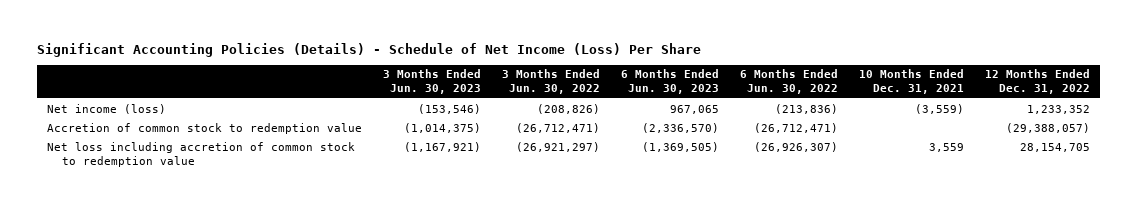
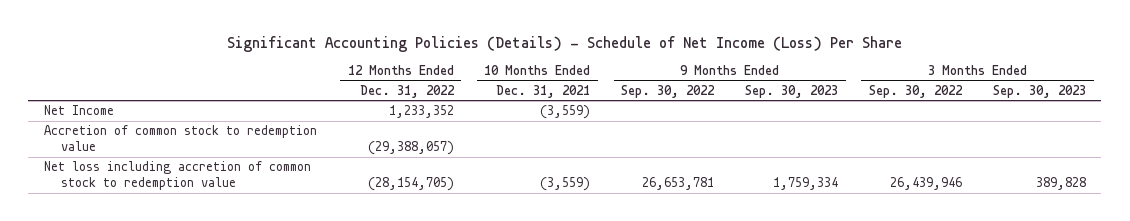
- | 3 Months Ended Jun. 30, 2023 | 3 Months Ended Jun. 30, 2022 | 6 Months Ended Jun. 30, 2023 | 6 Months Ended Jun. 30, 2022 | 10 Months Ended Dec. 31, 2021 | 12 Months Ended Dec. 31, 2022
+ | 12 Months Ended Dec. 31, 2022 | 10 Months Ended Dec. 31, 2021 | 9 Months Ended Sep. 30, 2022 | 9 Months Ended Sep. 30, 2023 | 3 Months Ended Sep. 30, 2022 | 3 Months Ended Sep. 30, 2023
- Net income (loss) | (153,546) | (208,826) | 967,065 | (213,836) | (3,559) | 1,233,352
+ Net Income | 1,233,352 | (3,559) | | | |
- Net loss including accretion of common stock to redemption value | (1,167,921) | (26,921,297) | (1,369,505) | (26,926,307) | 3,559 | 28,154,705
+ Net loss including accretion of common stock to redemption value | (28,154,705) | (3,559) | 26,653,781 | 1,759,334 | 26,439,946 | 389,828

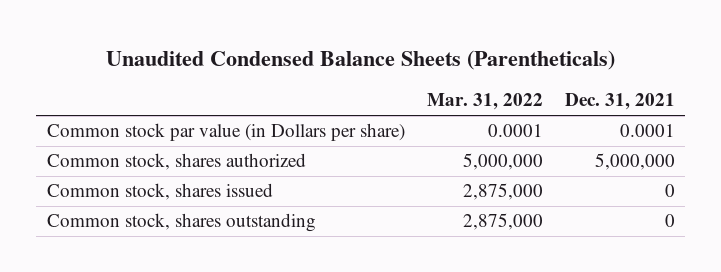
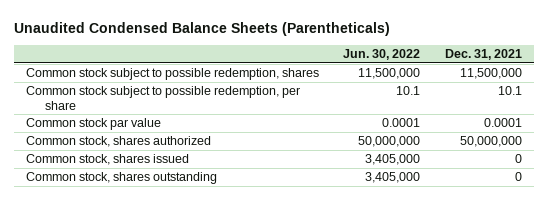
- | Mar. 31, 2022 | Dec. 31, 2021
+ | Jun. 30, 2022 | Dec. 31, 2021
- Common stock par value (in Dollars per share) | 0.0001 | 0.0001
- Common stock, shares authorized | 5,000,000 | 5,000,000
+ Common stock subject to possible redemption, shares | 11,500,000 | 11,500,000
+ Common stock subject to possible redemption, per share | 10.1 | 10.1
+ Common stock par value | 0.0001 | 0.0001
+ Common stock, shares authorized | 50,000,000 | 50,000,000

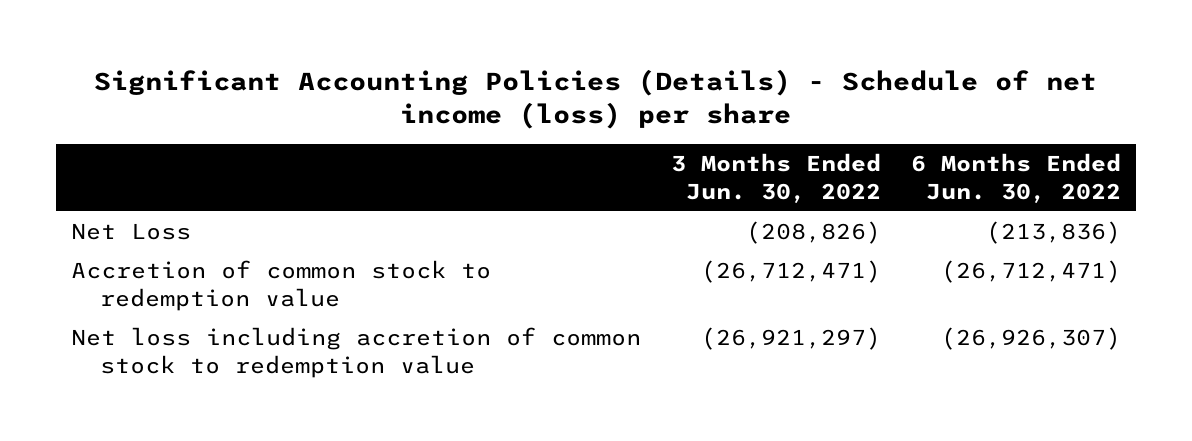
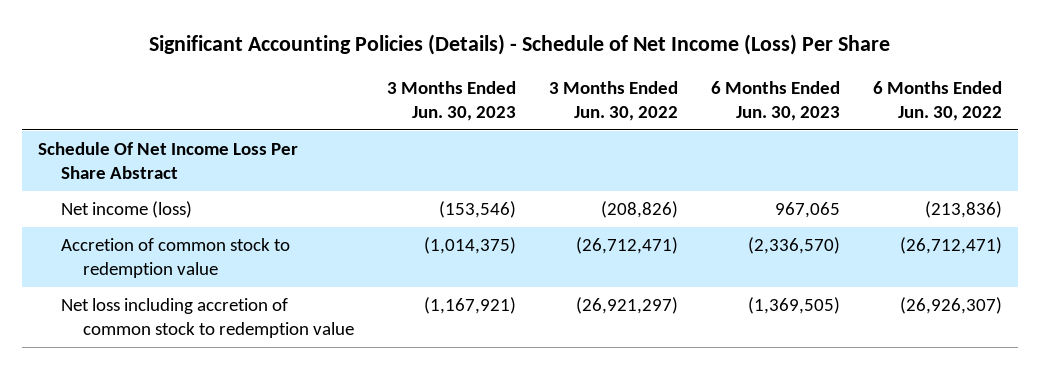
- Significant Accounting Policies (Details) - Schedule of net income (loss) per share
+ Significant Accounting Policies (Details) - Schedule of Net Income (Loss) Per Share
- | 3 Months Ended Jun. 30, 2022 | 6 Months Ended Jun. 30, 2022
+ | 3 Months Ended Jun. 30, 2023 | 3 Months Ended Jun. 30, 2022 | 6 Months Ended Jun. 30, 2023 | 6 Months Ended Jun. 30, 2022
- Net Loss | (208,826) | (213,836)
+ Schedule Of Net Income Loss Per Share Abstract
+ Net income (loss) | (153,546) | (208,826) | 967,065 | (213,836)

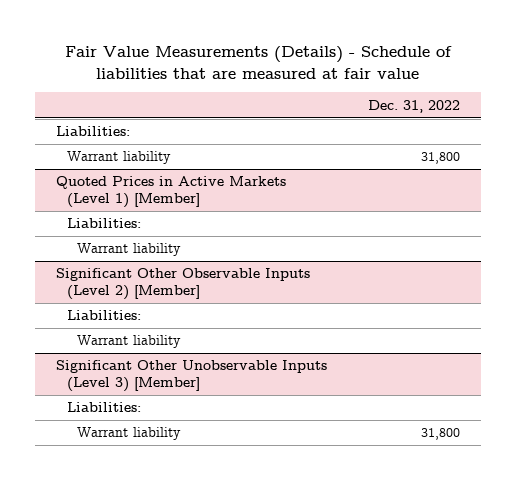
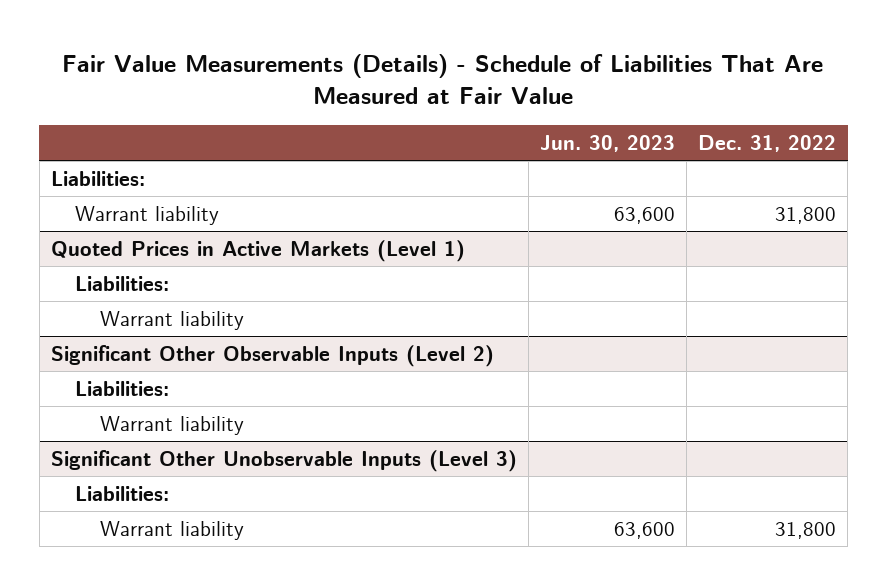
- Fair Value Measurements (Details) - Schedule of liabilities that are measured at fair value
+ Fair Value Measurements (Details) - Schedule of Liabilities That Are Measured at Fair Value
- | Dec. 31, 2022
+ | Jun. 30, 2023 | Dec. 31, 2022
- Quoted Prices in Active Markets (Level 1) [Member]
+ Quoted Prices in Active Markets (Level 1)
- Significant Other Observable Inputs (Level 2) [Member]
+ Significant Other Observable Inputs (Level 2)
- Significant Other Unobservable Inputs (Level 3) [Member]
+ Significant Other Unobservable Inputs (Level 3)

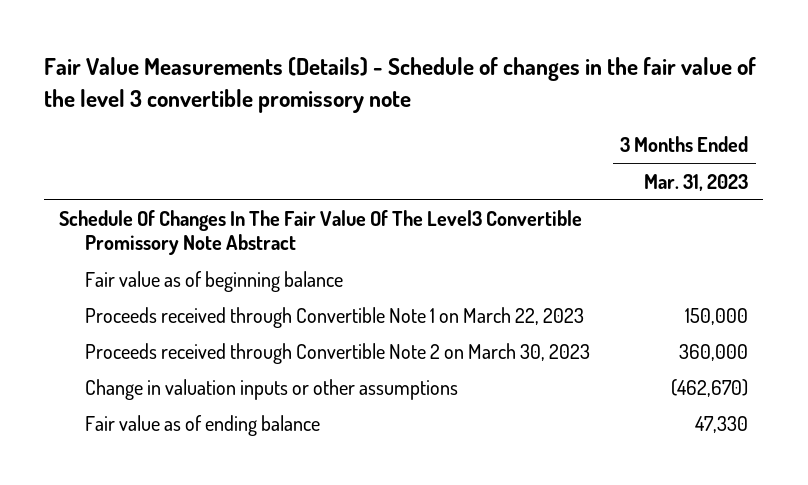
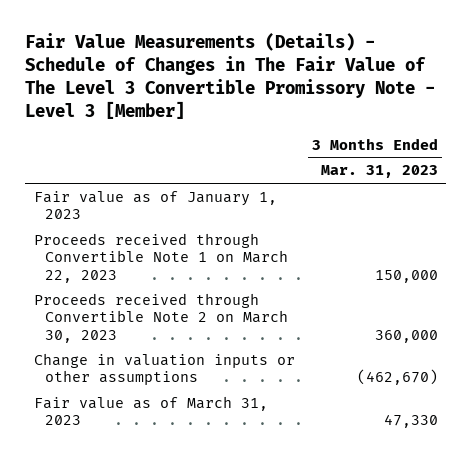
- Fair Value Measurements (Details) - Schedule of changes in the fair value of the level 3 convertible promissory note
+ Fair Value Measurements (Details) - Schedule of Changes in The Fair Value of The Level 3 Convertible Promissory Note - Level 3 [Member]
- Schedule Of Changes In The Fair Value Of The Level3 Convertible Promissory Note Abstract
- Fair value as of beginning balance
+ Fair value as of January 1, 2023
- Fair value as of ending balance | 47,330
+ Fair value as of March 31, 2023 | 47,330

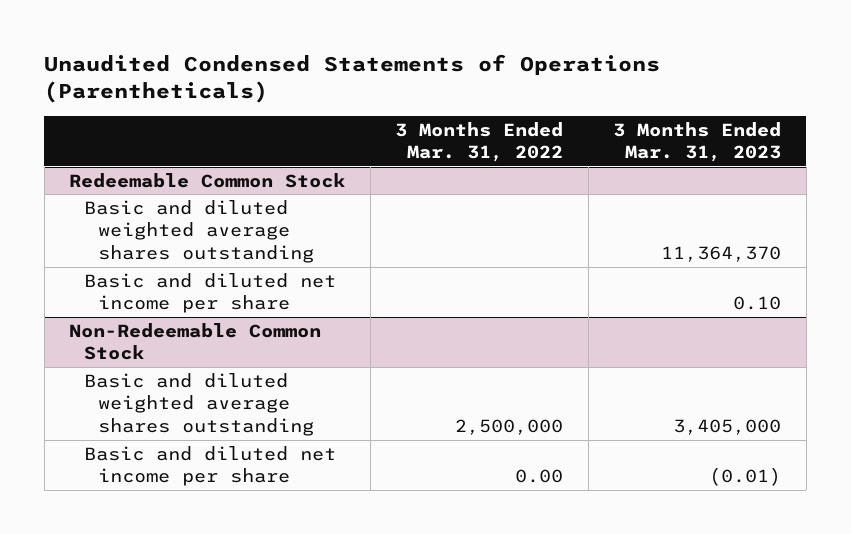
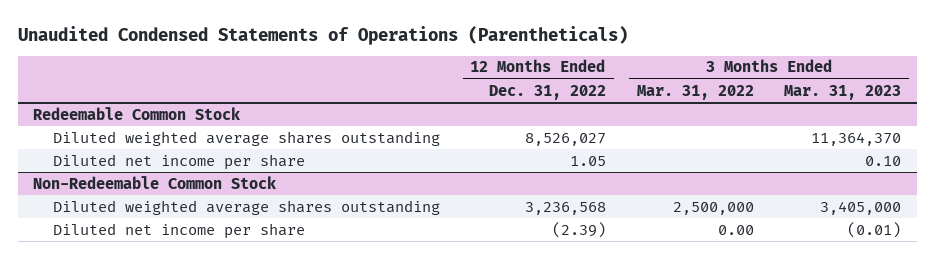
- | 3 Months Ended Mar. 31, 2022 | 3 Months Ended Mar. 31, 2023
+ | 12 Months Ended Dec. 31, 2022 | 3 Months Ended Mar. 31, 2022 | 3 Months Ended Mar. 31, 2023
@ Redeemable Common Stock
- Basic and diluted weighted average shares outstanding | | 11,364,370
- Basic and diluted net income per share | | 0.10
+ Diluted weighted average shares outstanding | 8,526,027 | | 11,364,370
+ Diluted net income per share | 1.05 | | 0.10
@ Non-Redeemable Common Stock
- Basic and diluted weighted average shares outstanding | 2,500,000 | 3,405,000
- Basic and diluted net income per share | 0.00 | (0.01)
+ Diluted weighted average shares outstanding | 3,236,568 | 2,500,000 | 3,405,000
+ Diluted net income per share | (2.39) | 0.00 | (0.01)

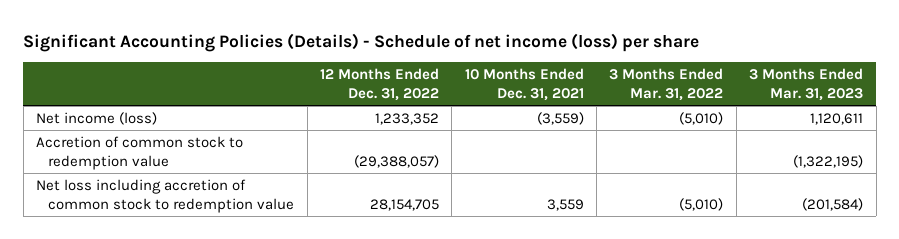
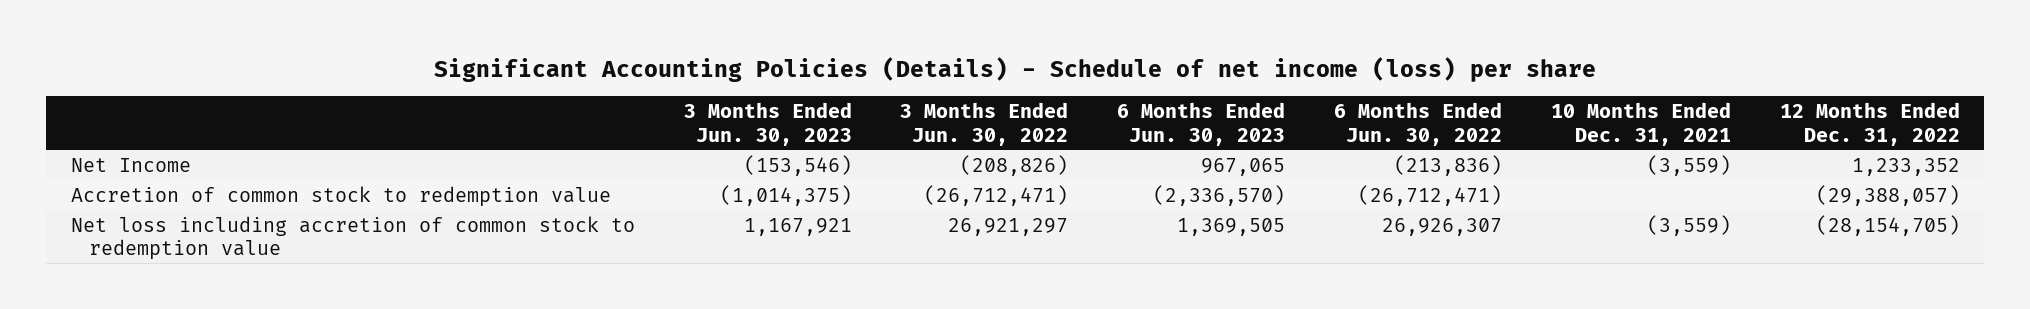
- | 12 Months Ended Dec. 31, 2022 | 10 Months Ended Dec. 31, 2021 | 3 Months Ended Mar. 31, 2022 | 3 Months Ended Mar. 31, 2023
+ | 3 Months Ended Jun. 30, 2023 | 3 Months Ended Jun. 30, 2022 | 6 Months Ended Jun. 30, 2023 | 6 Months Ended Jun. 30, 2022 | 10 Months Ended Dec. 31, 2021 | 12 Months Ended Dec. 31, 2022
- Net income (loss) | 1,233,352 | (3,559) | (5,010) | 1,120,611
+ Net Income | (153,546) | (208,826) | 967,065 | (213,836) | (3,559) | 1,233,352
- Net loss including accretion of common stock to redemption value | 28,154,705 | 3,559 | (5,010) | (201,584)
+ Net loss including accretion of common stock to redemption value | 1,167,921 | 26,921,297 | 1,369,505 | 26,926,307 | (3,559) | (28,154,705)

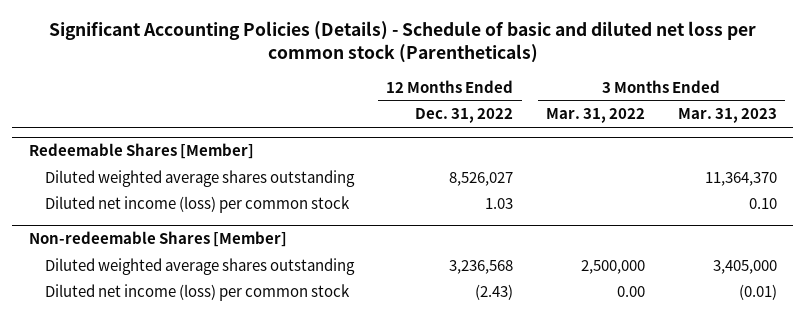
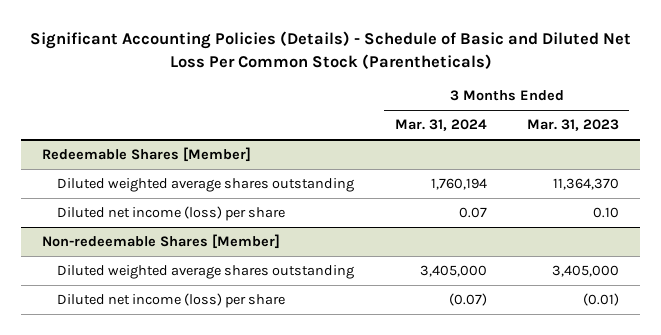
- Significant Accounting Policies (Details) - Schedule of basic and diluted net loss per common stock (Parentheticals)
+ Significant Accounting Policies (Details) - Schedule of Basic and Diluted Net Loss Per Common Stock (Parentheticals)
- | 12 Months Ended Dec. 31, 2022 | 3 Months Ended Mar. 31, 2022 | 3 Months Ended Mar. 31, 2023
+ | 3 Months Ended Mar. 31, 2024 | 3 Months Ended Mar. 31, 2023
@ Redeemable Shares [Member]
- Diluted net income (loss) per common stock | 1.03 | | 0.10
+ Diluted net income (loss) per share | 0.07 | 0.10
@ Non-redeemable Shares [Member]
- Diluted net income (loss) per common stock | (2.43) | 0.00 | (0.01)
+ Diluted net income (loss) per share | (0.07) | (0.01)

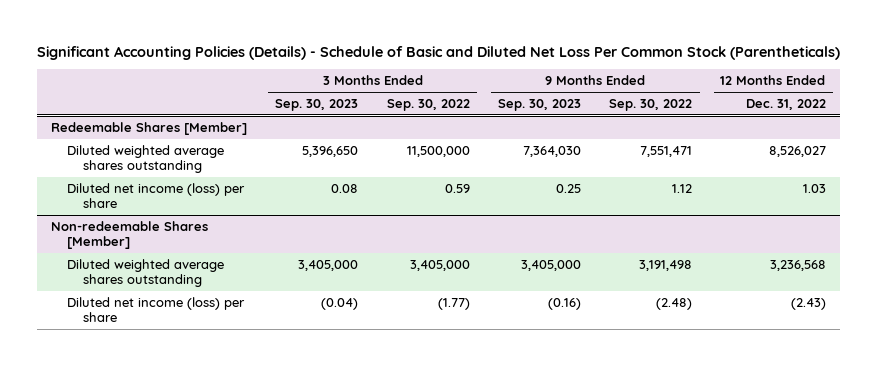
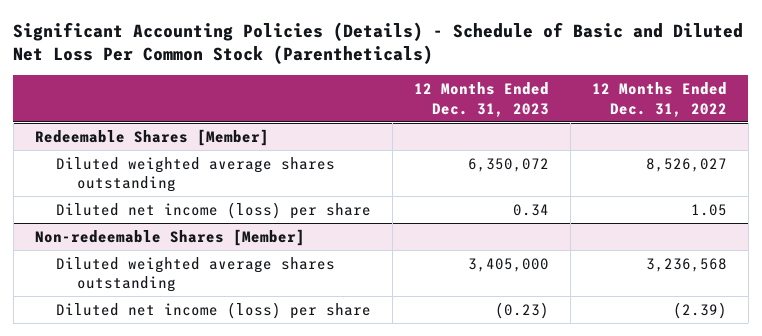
- | 3 Months Ended Sep. 30, 2023 | 3 Months Ended Sep. 30, 2022 | 9 Months Ended Sep. 30, 2023 | 9 Months Ended Sep. 30, 2022 | 12 Months Ended Dec. 31, 2022
+ | 12 Months Ended Dec. 31, 2023 | 12 Months Ended Dec. 31, 2022
@ Redeemable Shares [Member]
- Diluted net income (loss) per share | 0.08 | 0.59 | 0.25 | 1.12 | 1.03
+ Diluted net income (loss) per share | 0.34 | 1.05
@ Non-redeemable Shares [Member]
- Diluted net income (loss) per share | (0.04) | (1.77) | (0.16) | (2.48) | (2.43)
+ Diluted net income (loss) per share | (0.23) | (2.39)

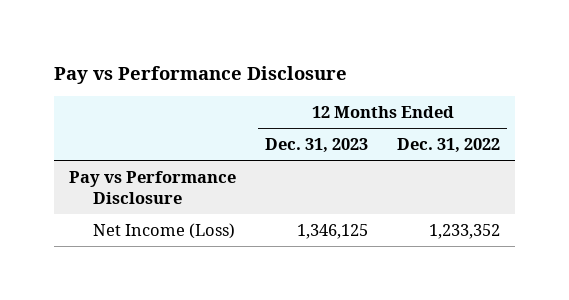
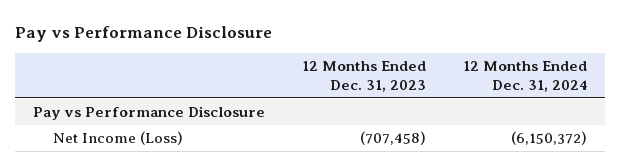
- | 12 Months Ended Dec. 31, 2023 | 12 Months Ended Dec. 31, 2022
+ | 12 Months Ended Dec. 31, 2023 | 12 Months Ended Dec. 31, 2024
- Net Income (Loss) | 1,346,125 | 1,233,352
+ Net Income (Loss) | (707,458) | (6,150,372)

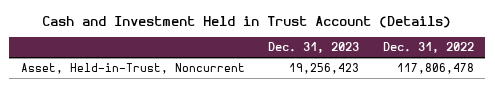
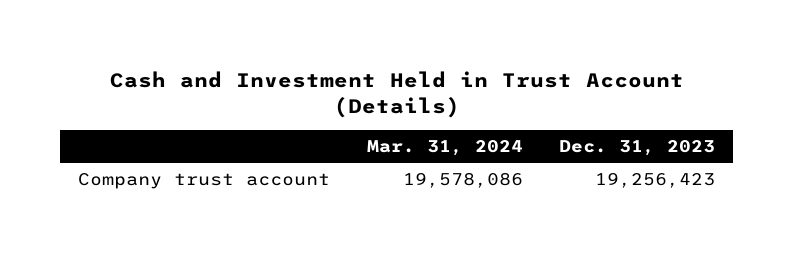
- | Dec. 31, 2023 | Dec. 31, 2022
+ | Mar. 31, 2024 | Dec. 31, 2023
- Asset, Held-in-Trust, Noncurrent | 19,256,423 | 117,806,478
+ Company trust account | 19,578,086 | 19,256,423

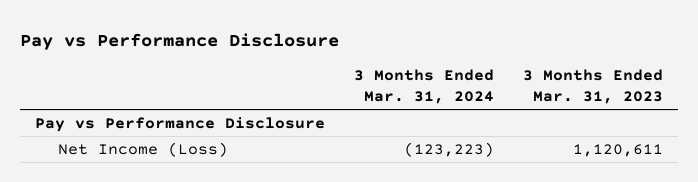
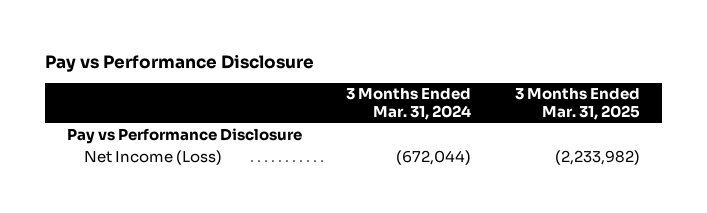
- | 3 Months Ended Mar. 31, 2024 | 3 Months Ended Mar. 31, 2023
+ | 3 Months Ended Mar. 31, 2024 | 3 Months Ended Mar. 31, 2025
- Net Income (Loss) | (123,223) | 1,120,611
+ Net Income (Loss) | (672,044) | (2,233,982)

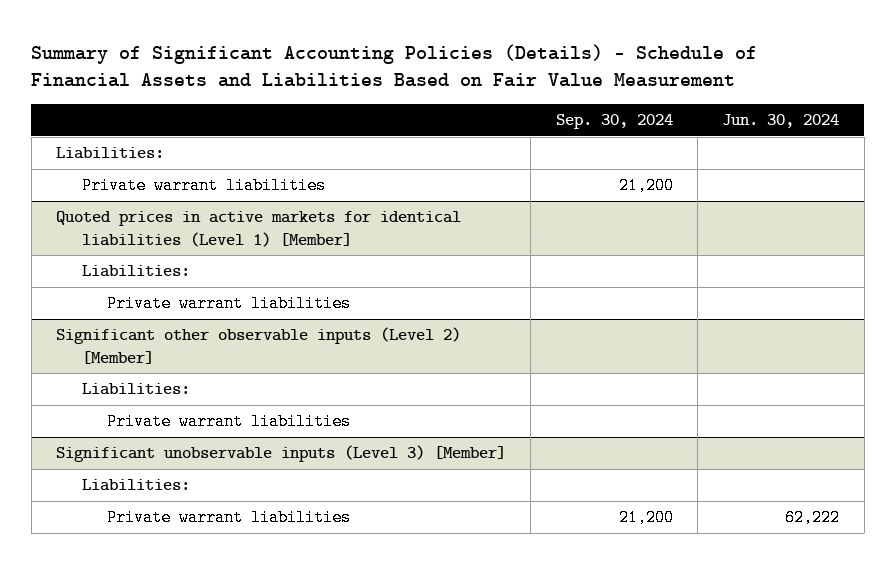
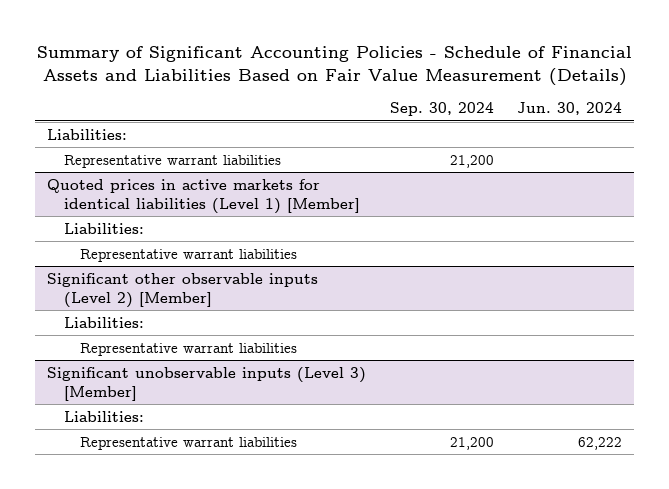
- Summary of Significant Accounting Policies (Details) - Schedule of Financial Assets and Liabilities Based on Fair Value Measurement
+ Summary of Significant Accounting Policies - Schedule of Financial Assets and Liabilities Based on Fair Value Measurement (Details)
- Private warrant liabilities | 21,200 |
+ Representative warrant liabilities | 21,200 |
@ Quoted prices in active markets for identical liabilities (Level 1) [Member]
- Private warrant liabilities
+ Representative warrant liabilities
@ Significant other observable inputs (Level 2) [Member]
- Private warrant liabilities
+ Representative warrant liabilities
@ Significant unobservable inputs (Level 3) [Member]
- Private warrant liabilities | 21,200 | 62,222
+ Representative warrant liabilities | 21,200 | 62,222

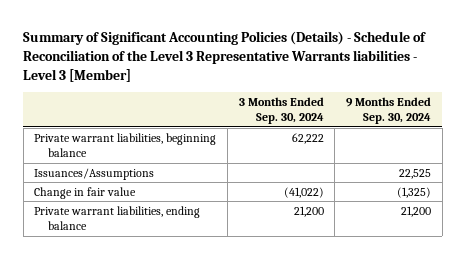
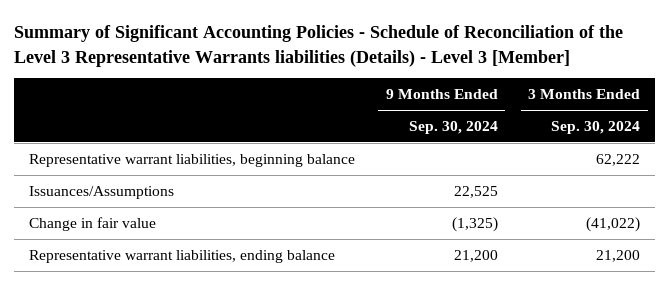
- Summary of Significant Accounting Policies (Details) - Schedule of Reconciliation of the Level 3 Representative Warrants liabilities - Level 3 [Member]
+ Summary of Significant Accounting Policies - Schedule of Reconciliation of the Level 3 Representative Warrants liabilities (Details) - Level 3 [Member]
- | 3 Months Ended Sep. 30, 2024 | 9 Months Ended Sep. 30, 2024
+ | 9 Months Ended Sep. 30, 2024 | 3 Months Ended Sep. 30, 2024
- Private warrant liabilities, beginning balance | 62,222 |
+ Representative warrant liabilities, beginning balance | | 62,222
- Private warrant liabilities, ending balance | 21,200 | 21,200
+ Representative warrant liabilities, ending balance | 21,200 | 21,200

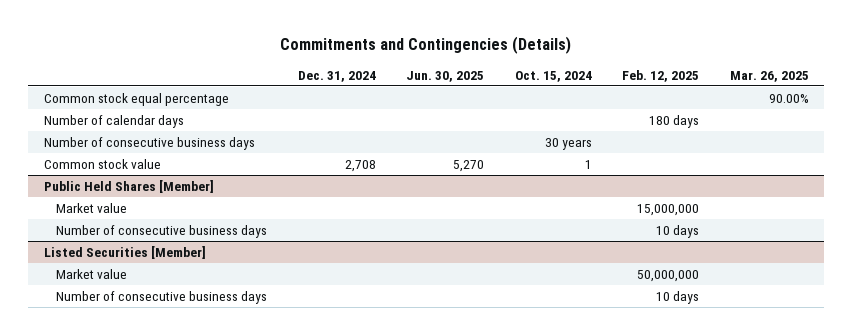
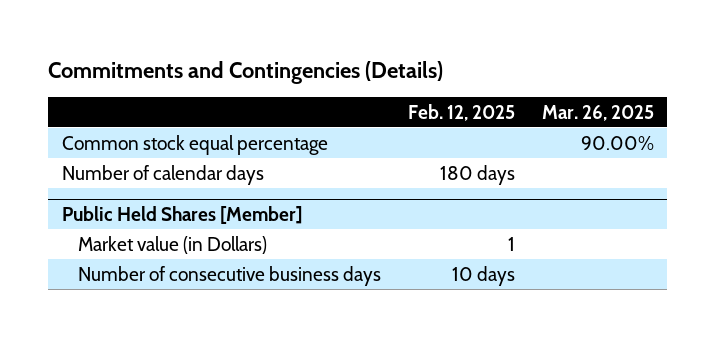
- | Dec. 31, 2024 | Jun. 30, 2025 | Oct. 15, 2024 | Feb. 12, 2025 | Mar. 26, 2025
+ | Feb. 12, 2025 | Mar. 26, 2025
- Number of consecutive business days | | | 30 years | |
- Common stock value | 2,708 | 5,270 | 1 | |
@ Public Held Shares [Member]
- Market value | | | | 15,000,000 |
- Number of consecutive business days | | | | 10 days |
- Listed Securities [Member]
- Market value | | | | 50,000,000 |
@ Public Held Shares [Member]
+ Market value (in Dollars) | 1 |

